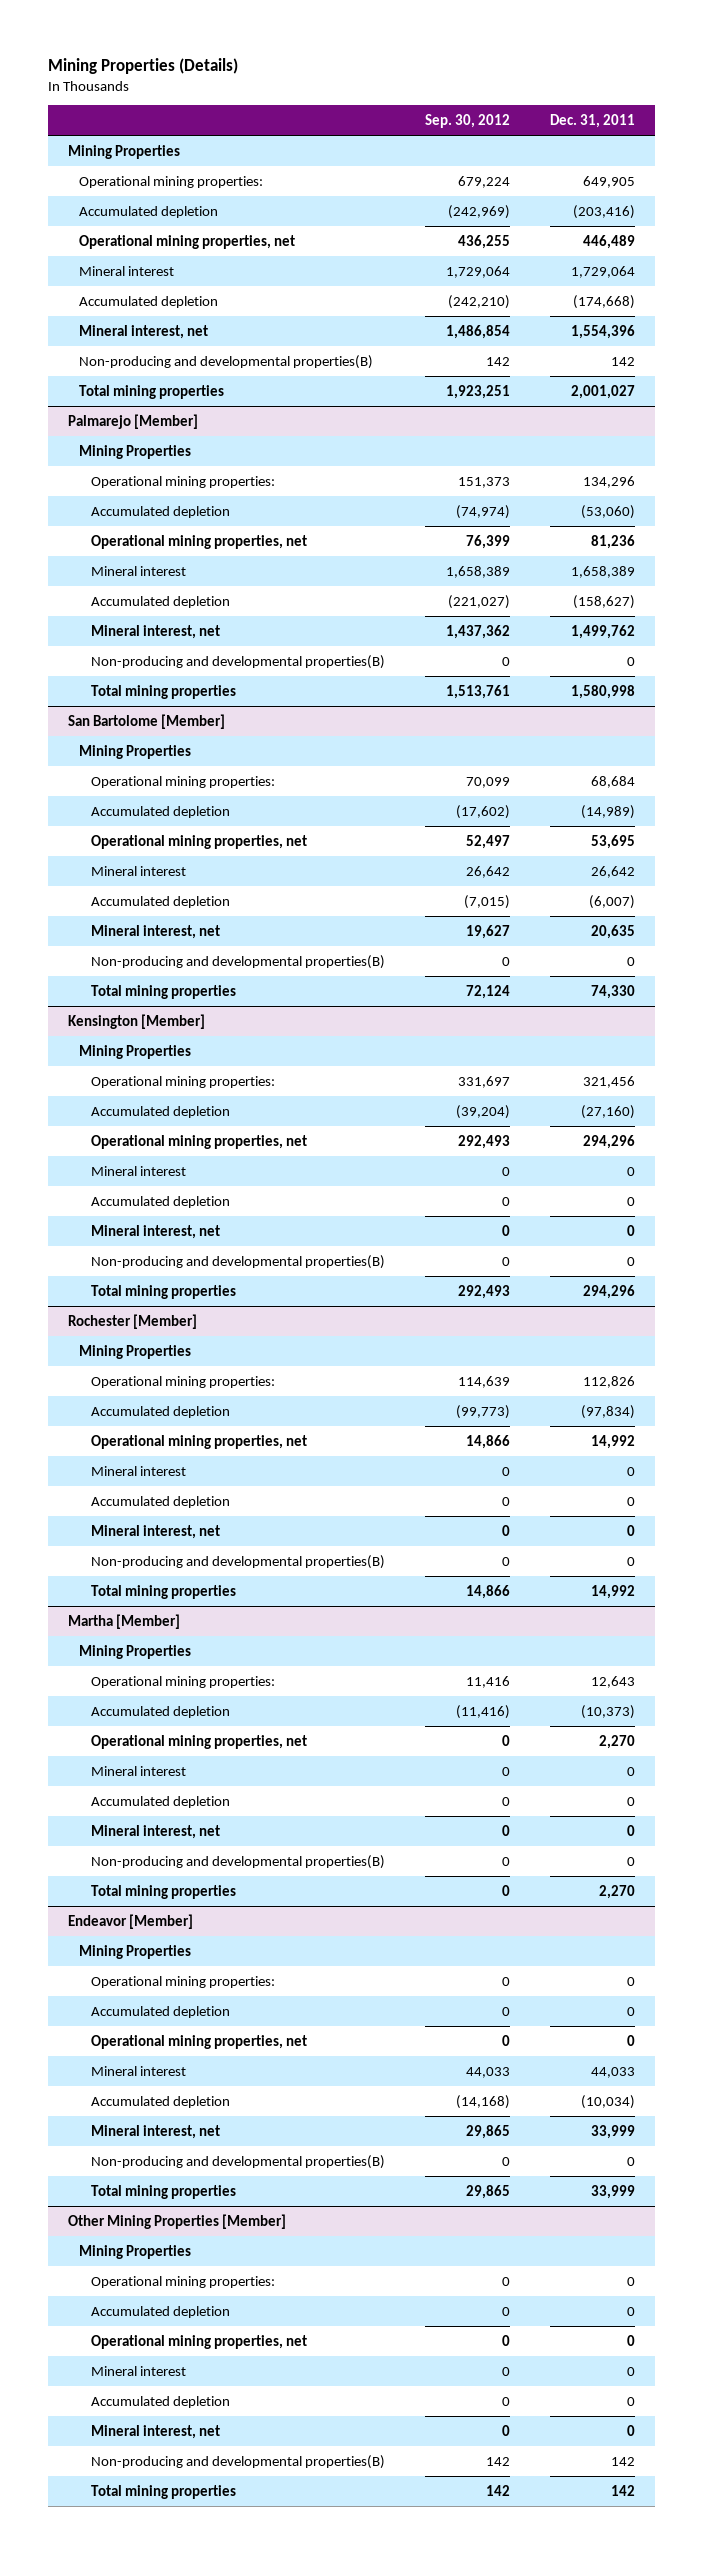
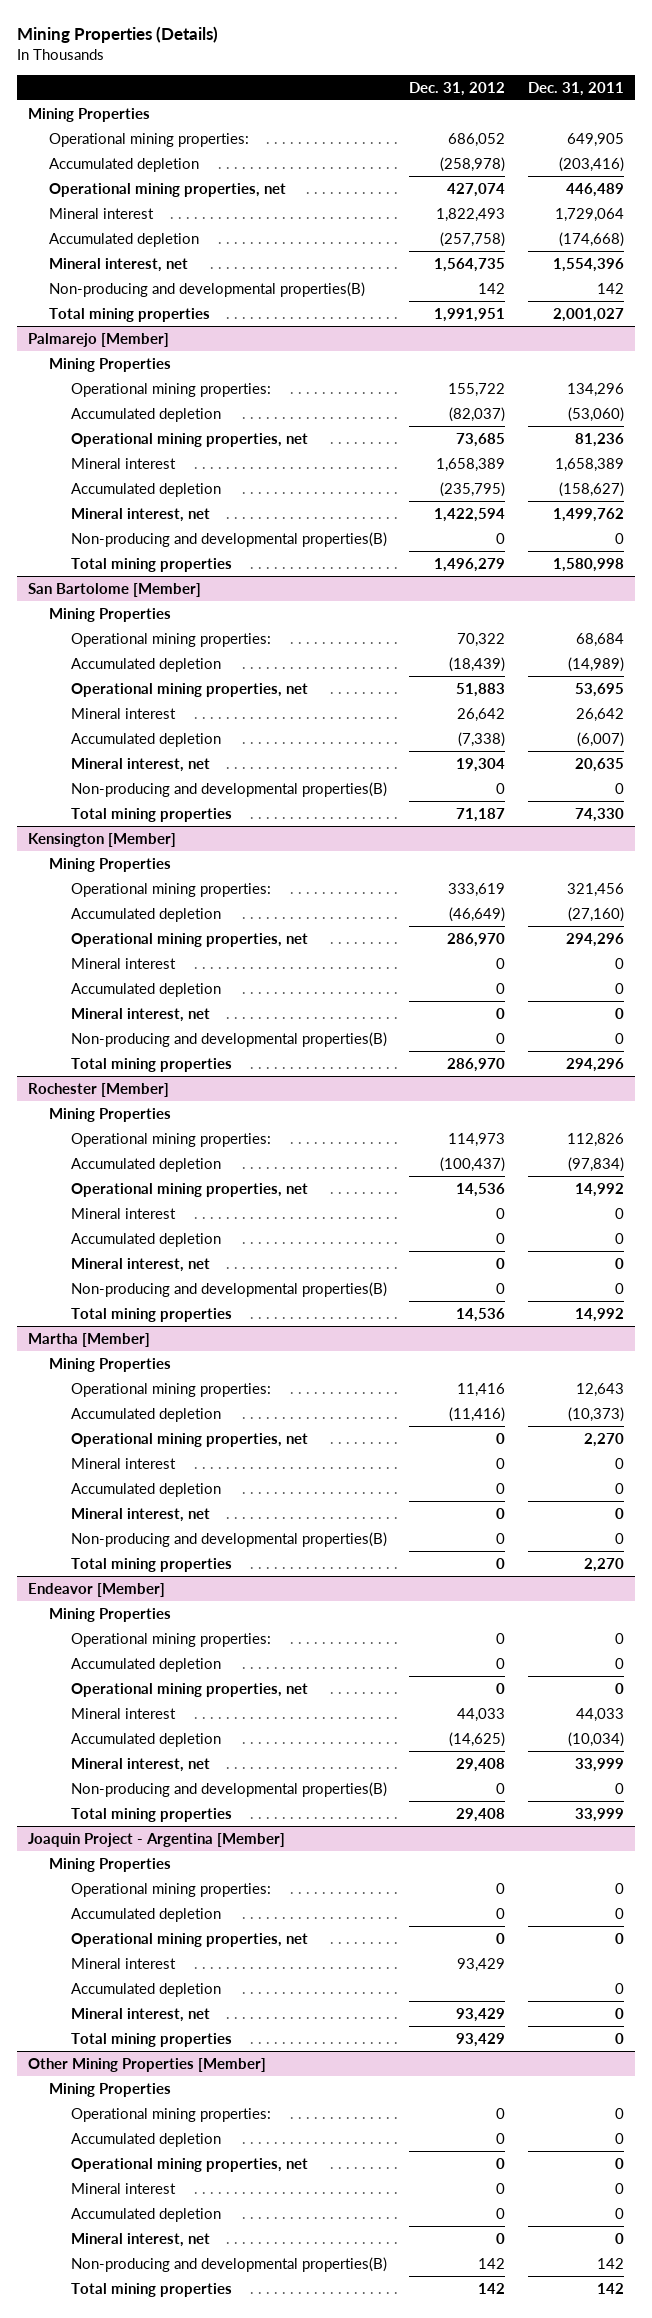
- | Sep. 30, 2012 | Dec. 31, 2011
+ | Dec. 31, 2012 | Dec. 31, 2011
+ Joaquin Project - Argentina [Member]
+ Mining Properties
+ Operational mining properties: | 0 | 0
+ Accumulated depletion | 0 | 0
+ Operational mining properties, net | 0 | 0
+ Mineral interest | 93,429 |
+ Accumulated depletion | | 0
+ Mineral interest, net | 93,429 | 0
+ Total mining properties | 93,429 | 0

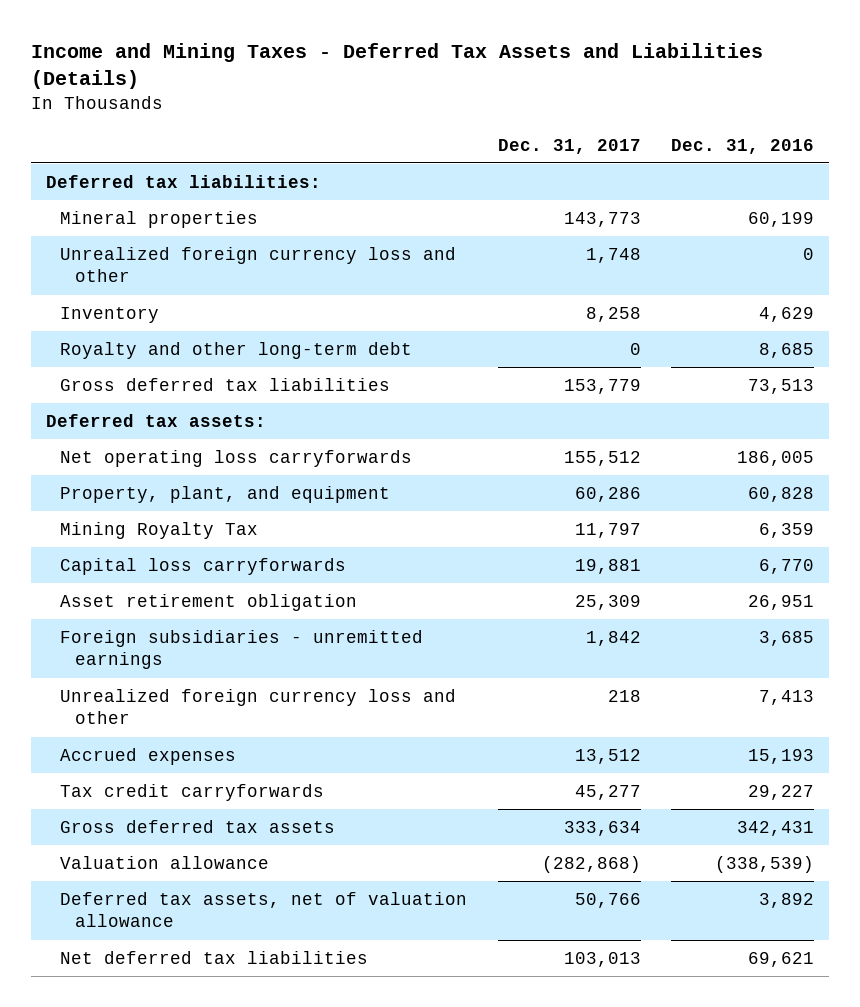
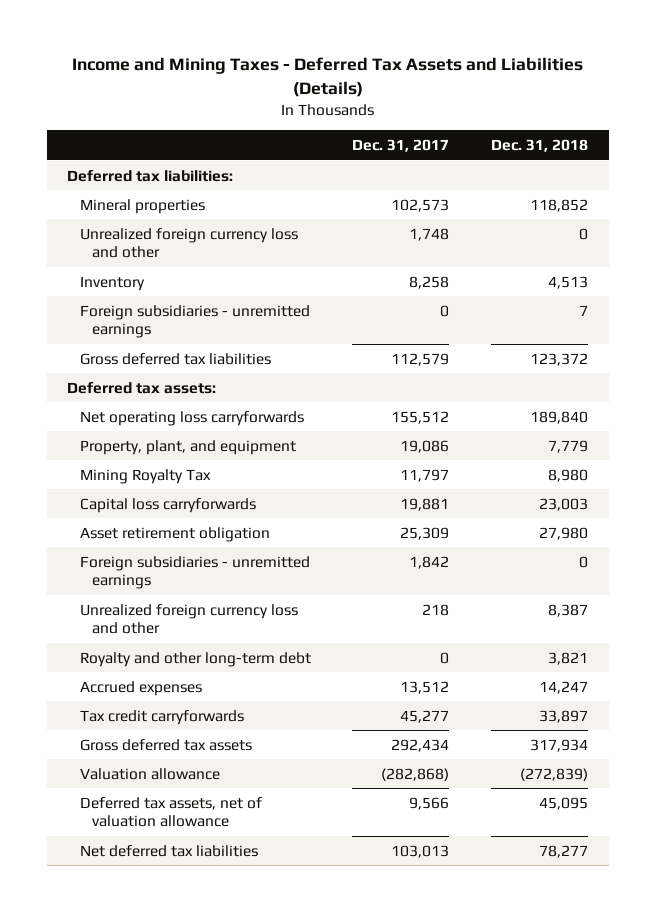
- | Dec. 31, 2017 | Dec. 31, 2016
+ | Dec. 31, 2017 | Dec. 31, 2018
- Mineral properties | 143,773 | 60,199
+ Mineral properties | 102,573 | 118,852
- Gross deferred tax liabilities | 153,779 | 73,513
+ Foreign subsidiaries - unremitted earnings | 0 | 7
+ Gross deferred tax liabilities | 112,579 | 123,372
- Property, plant, and equipment | 60,286 | 60,828
+ Property, plant, and equipment | 19,086 | 7,779
moved down: Royalty and other long-term debt | 0 | 3,821
- Gross deferred tax assets | 333,634 | 342,431
+ Gross deferred tax assets | 292,434 | 317,934
- Deferred tax assets, net of valuation allowance | 50,766 | 3,892
+ Deferred tax assets, net of valuation allowance | 9,566 | 45,095

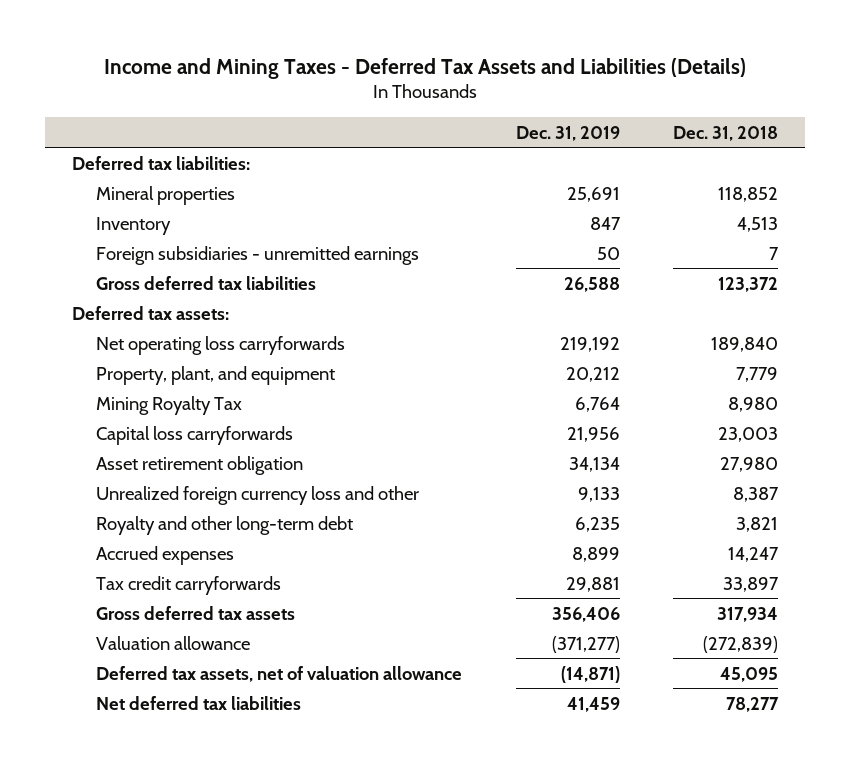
- | Dec. 31, 2017 | Dec. 31, 2018
+ | Dec. 31, 2019 | Dec. 31, 2018
- Unrealized foreign currency loss and other | 1,748 | 0
- Foreign subsidiaries - unremitted earnings | 1,842 | 0

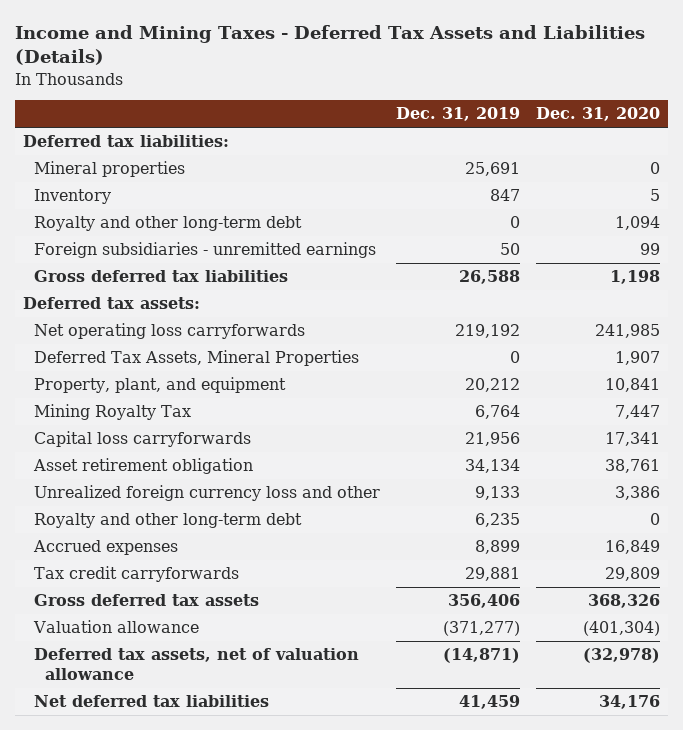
- | Dec. 31, 2019 | Dec. 31, 2018
+ | Dec. 31, 2019 | Dec. 31, 2020
+ Royalty and other long-term debt | 0 | 1,094
+ Deferred Tax Assets, Mineral Properties | 0 | 1,907

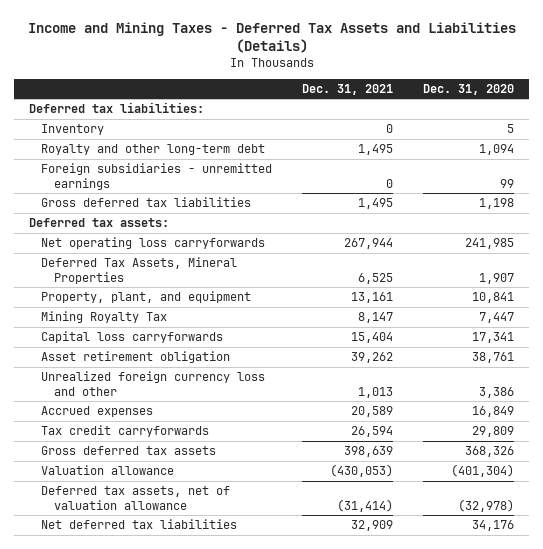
- | Dec. 31, 2019 | Dec. 31, 2020
+ | Dec. 31, 2021 | Dec. 31, 2020
- Mineral properties | 25,691 | 0
- Royalty and other long-term debt | 6,235 | 0

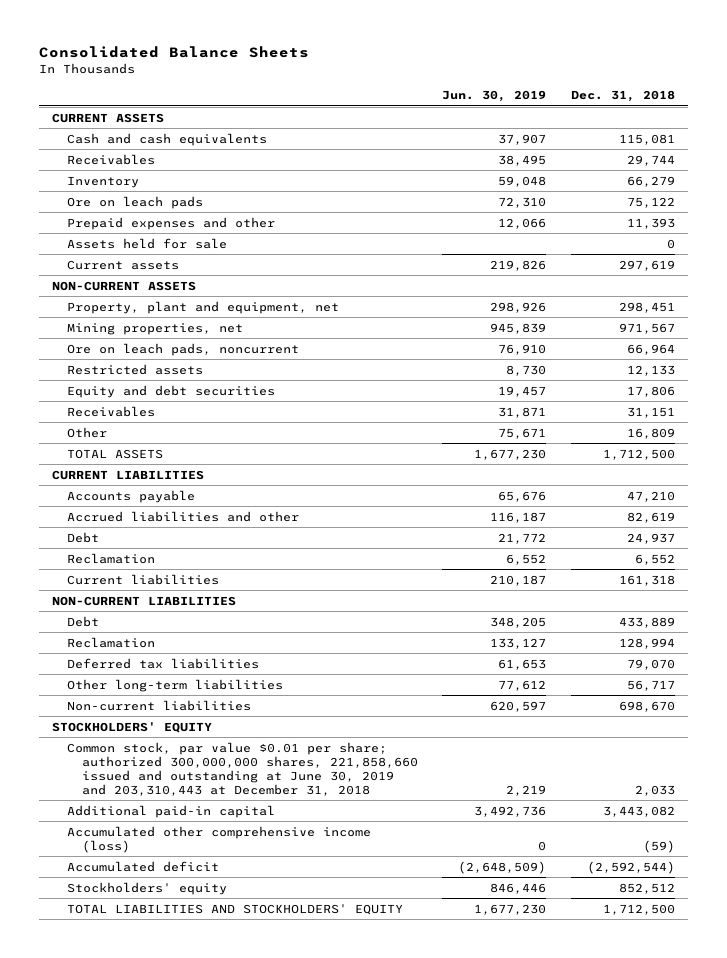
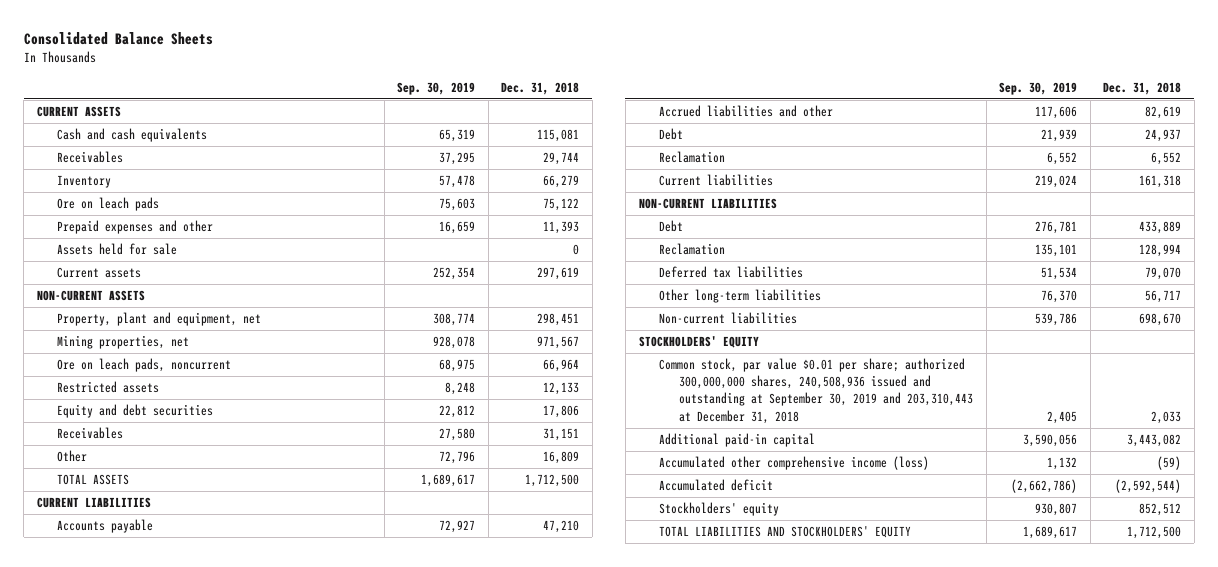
- | Jun. 30, 2019 | Dec. 31, 2018
+ | Sep. 30, 2019 | Dec. 31, 2018
- Common stock, par value $0.01 per share; authorized 300,000,000 shares, 221,858,660 issued and outstanding at June 30, 2019 and 203,310,443 at December 31, 2018 | 2,219 | 2,033
+ Common stock, par value $0.01 per share; authorized 300,000,000 shares, 240,508,936 issued and outstanding at September 30, 2019 and 203,310,443 at December 31, 2018 | 2,405 | 2,033

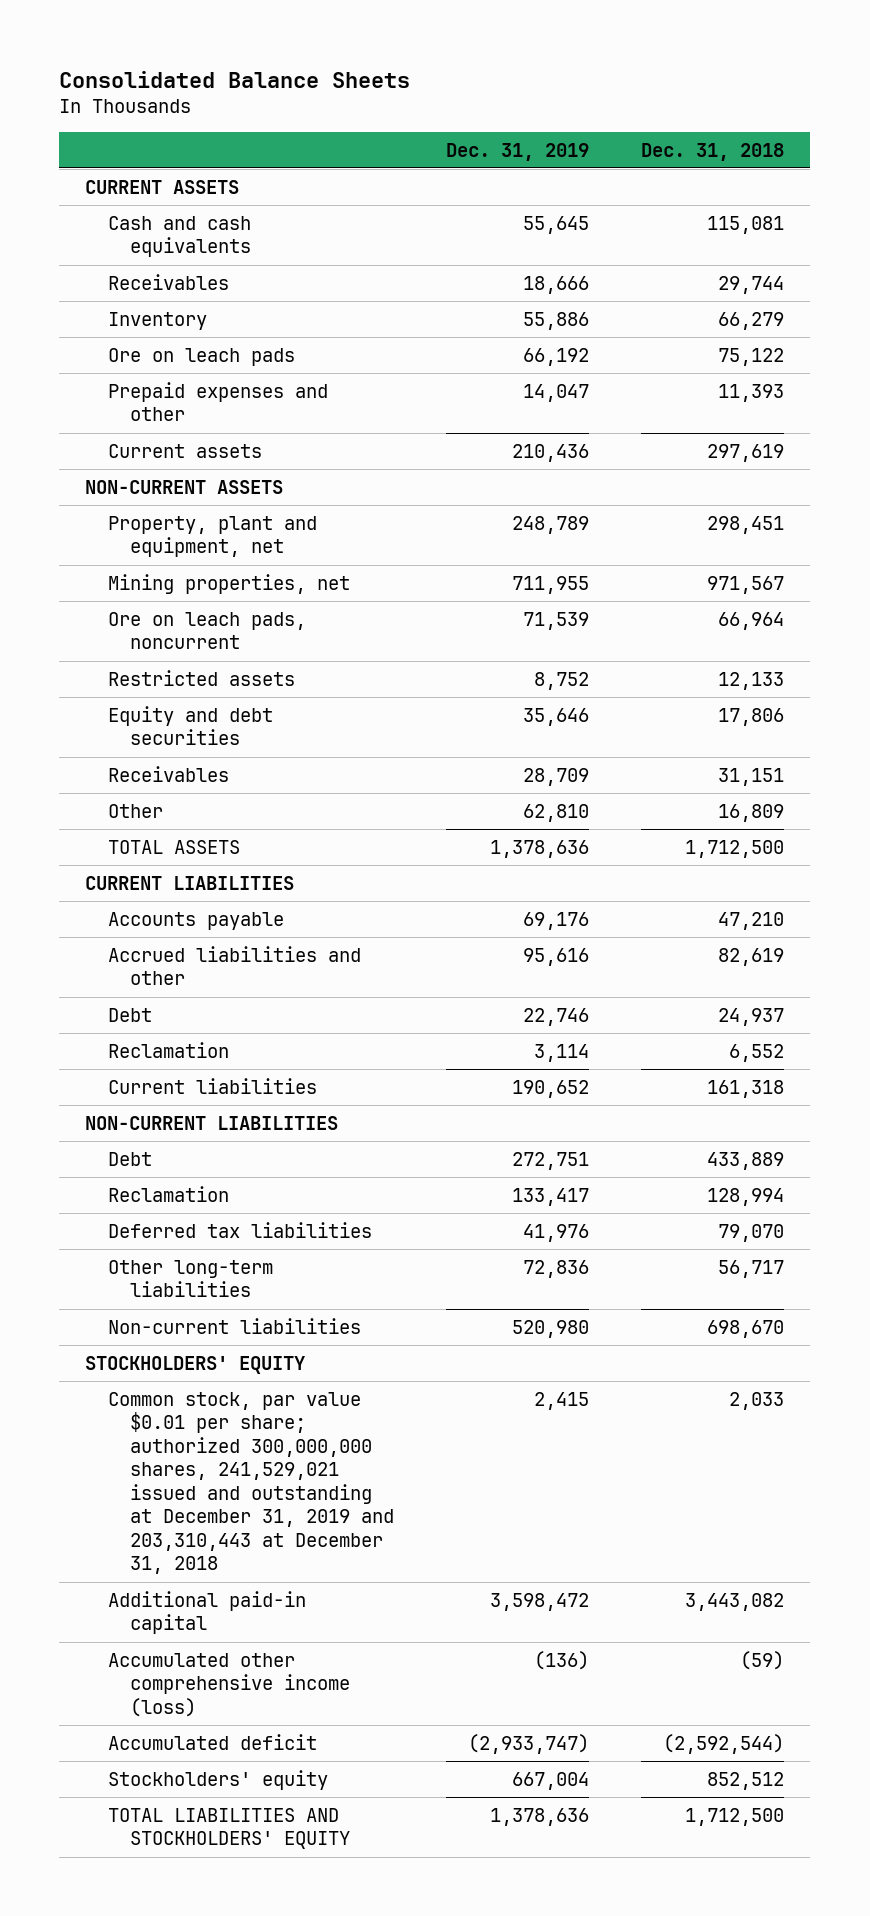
- | Sep. 30, 2019 | Dec. 31, 2018
+ | Dec. 31, 2019 | Dec. 31, 2018
- Assets held for sale | | 0
- Common stock, par value $0.01 per share; authorized 300,000,000 shares, 240,508,936 issued and outstanding at September 30, 2019 and 203,310,443 at December 31, 2018 | 2,405 | 2,033
+ Common stock, par value $0.01 per share; authorized 300,000,000 shares, 241,529,021 issued and outstanding at December 31, 2019 and 203,310,443 at December 31, 2018 | 2,415 | 2,033

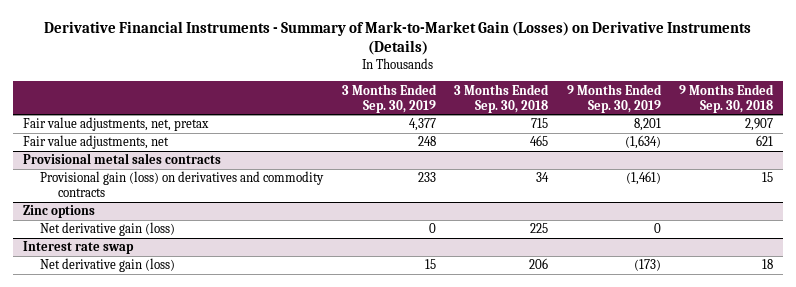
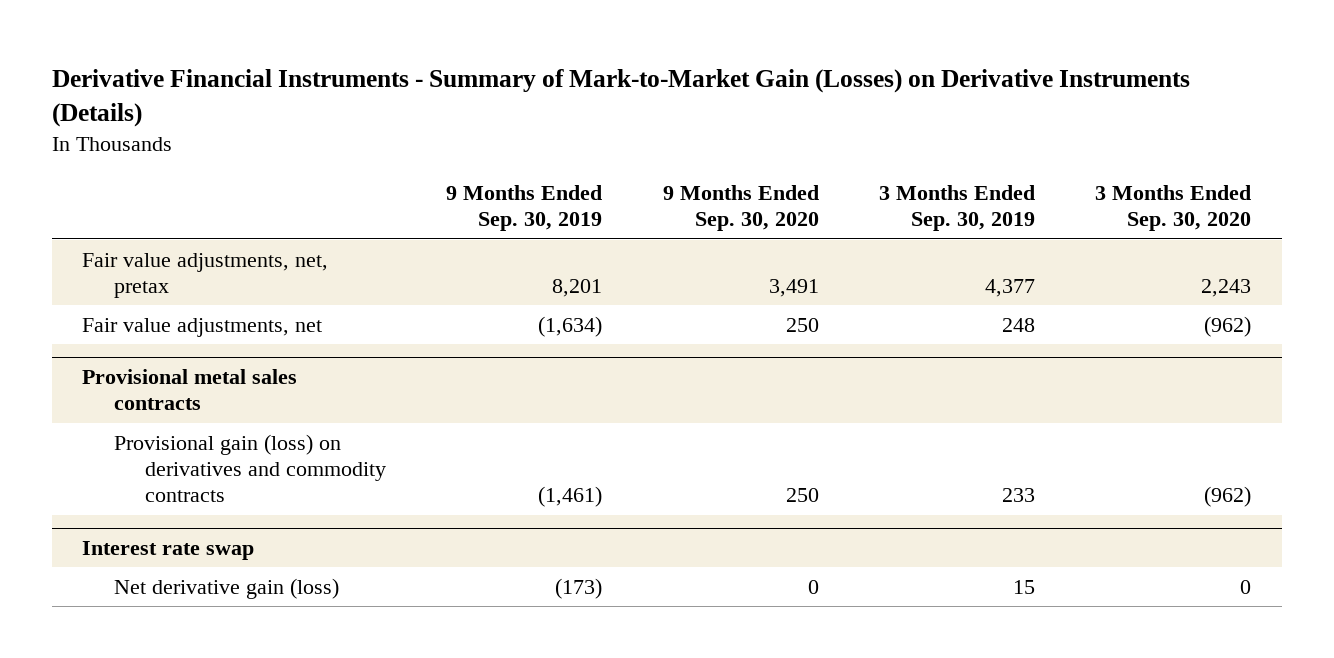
- | 3 Months Ended Sep. 30, 2019 | 3 Months Ended Sep. 30, 2018 | 9 Months Ended Sep. 30, 2019 | 9 Months Ended Sep. 30, 2018
+ | 9 Months Ended Sep. 30, 2019 | 9 Months Ended Sep. 30, 2020 | 3 Months Ended Sep. 30, 2019 | 3 Months Ended Sep. 30, 2020
- Zinc options
- Net derivative gain (loss) | 0 | 225 | 0 |

